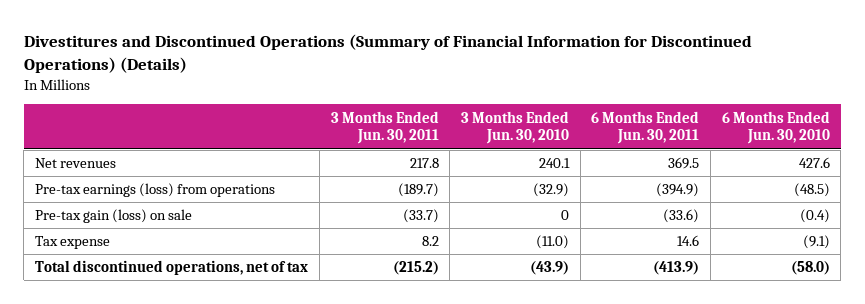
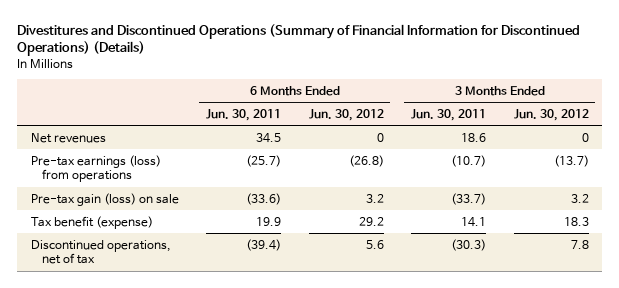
- | 3 Months Ended Jun. 30, 2011 | 3 Months Ended Jun. 30, 2010 | 6 Months Ended Jun. 30, 2011 | 6 Months Ended Jun. 30, 2010
+ | 6 Months Ended Jun. 30, 2011 | 6 Months Ended Jun. 30, 2012 | 3 Months Ended Jun. 30, 2011 | 3 Months Ended Jun. 30, 2012
- Net revenues | 217.8 | 240.1 | 369.5 | 427.6
- Pre-tax earnings (loss) from operations | (189.7) | (32.9) | (394.9) | (48.5)
+ Net revenues | 34.5 | 0 | 18.6 | 0
+ Pre-tax earnings (loss) from operations | (25.7) | (26.8) | (10.7) | (13.7)
- Tax expense | 8.2 | (11.0) | 14.6 | (9.1)
- Total discontinued operations, net of tax | (215.2) | (43.9) | (413.9) | (58.0)
+ Tax benefit (expense) | 19.9 | 29.2 | 14.1 | 18.3
+ Discontinued operations, net of tax | (39.4) | 5.6 | (30.3) | 7.8

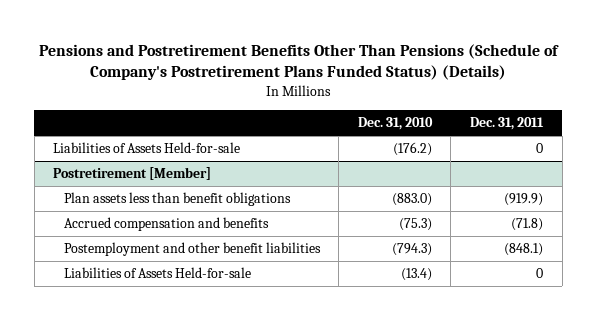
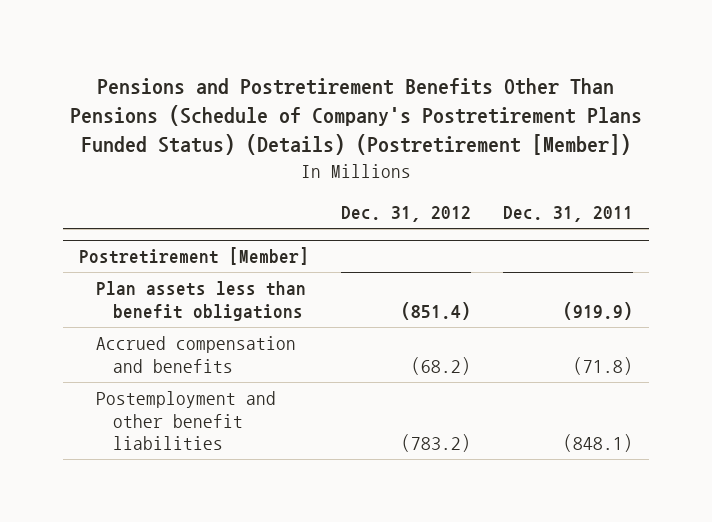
- Pensions and Postretirement Benefits Other Than Pensions (Schedule of Company's Postretirement Plans Funded Status) (Details)
+ Pensions and Postretirement Benefits Other Than Pensions (Schedule of Company's Postretirement Plans Funded Status) (Details) (Postretirement [Member])
- | Dec. 31, 2010 | Dec. 31, 2011
+ | Dec. 31, 2012 | Dec. 31, 2011
- Liabilities of Assets Held-for-sale | (176.2) | 0
@ Postretirement [Member]
- Liabilities of Assets Held-for-sale | (13.4) | 0

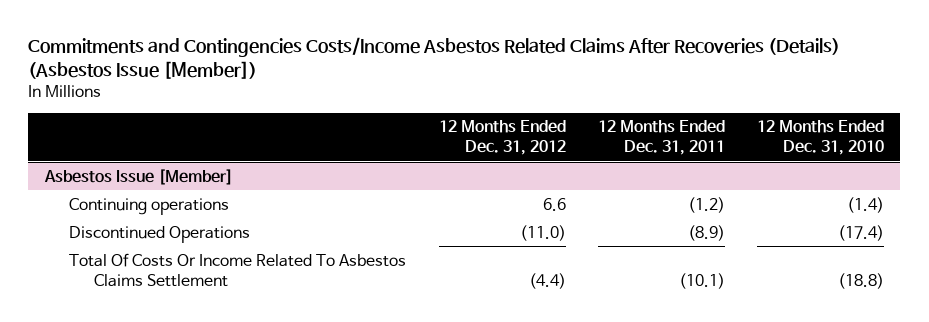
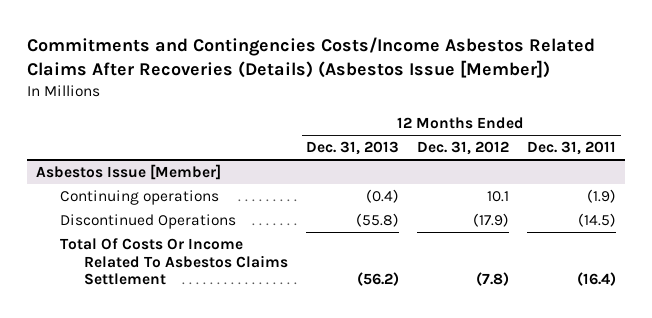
- | 12 Months Ended Dec. 31, 2012 | 12 Months Ended Dec. 31, 2011 | 12 Months Ended Dec. 31, 2010
+ | 12 Months Ended Dec. 31, 2013 | 12 Months Ended Dec. 31, 2012 | 12 Months Ended Dec. 31, 2011
@ Asbestos Issue [Member]
- Continuing operations | 6.6 | (1.2) | (1.4)
- Discontinued Operations | (11.0) | (8.9) | (17.4)
- Total Of Costs Or Income Related To Asbestos Claims Settlement | (4.4) | (10.1) | (18.8)
+ Continuing operations | (0.4) | 10.1 | (1.9)
+ Discontinued Operations | (55.8) | (17.9) | (14.5)
+ Total Of Costs Or Income Related To Asbestos Claims Settlement | (56.2) | (7.8) | (16.4)

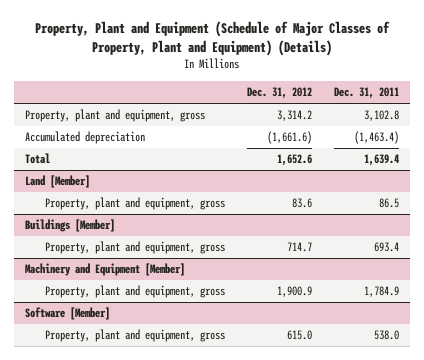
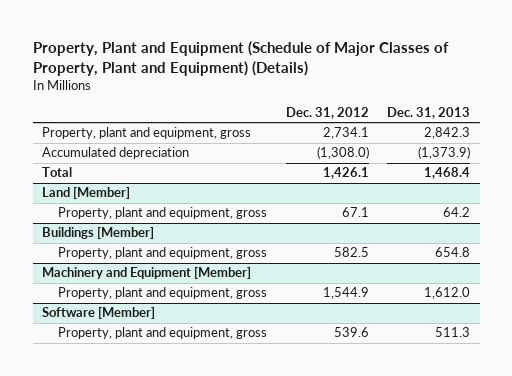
- | Dec. 31, 2012 | Dec. 31, 2011
+ | Dec. 31, 2012 | Dec. 31, 2013
- Property, plant and equipment, gross | 3,314.2 | 3,102.8
- Accumulated depreciation | (1,661.6) | (1,463.4)
- Total | 1,652.6 | 1,639.4
+ Property, plant and equipment, gross | 2,734.1 | 2,842.3
+ Accumulated depreciation | (1,308.0) | (1,373.9)
+ Total | 1,426.1 | 1,468.4
@ Land [Member]
- Property, plant and equipment, gross | 83.6 | 86.5
+ Property, plant and equipment, gross | 67.1 | 64.2
@ Buildings [Member]
- Property, plant and equipment, gross | 714.7 | 693.4
+ Property, plant and equipment, gross | 582.5 | 654.8
@ Machinery and Equipment [Member]
- Property, plant and equipment, gross | 1,900.9 | 1,784.9
+ Property, plant and equipment, gross | 1,544.9 | 1,612.0
@ Software [Member]
- Property, plant and equipment, gross | 615.0 | 538.0
+ Property, plant and equipment, gross | 539.6 | 511.3

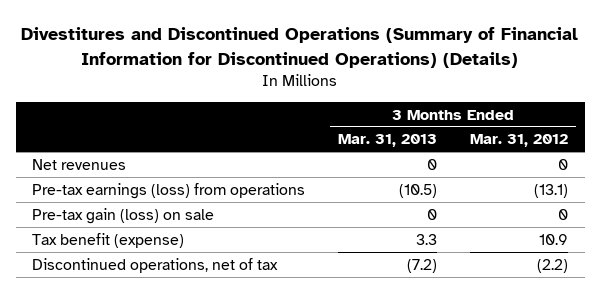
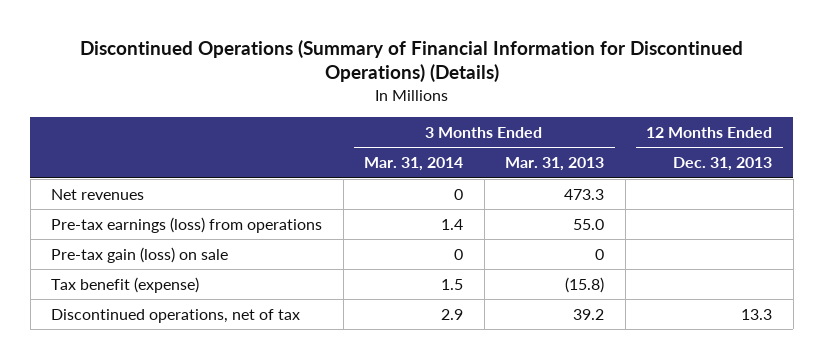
- Divestitures and Discontinued Operations (Summary of Financial Information for Discontinued Operations) (Details)
+ Discontinued Operations (Summary of Financial Information for Discontinued Operations) (Details)
- | 3 Months Ended Mar. 31, 2013 | 3 Months Ended Mar. 31, 2012
+ | 3 Months Ended Mar. 31, 2014 | 3 Months Ended Mar. 31, 2013 | 12 Months Ended Dec. 31, 2013
- Net revenues | 0 | 0
- Pre-tax earnings (loss) from operations | (10.5) | (13.1)
+ Net revenues | 0 | 473.3 |
+ Pre-tax earnings (loss) from operations | 1.4 | 55.0 |
- Tax benefit (expense) | 3.3 | 10.9
- Discontinued operations, net of tax | (7.2) | (2.2)
+ Tax benefit (expense) | 1.5 | (15.8) |
+ Discontinued operations, net of tax | 2.9 | 39.2 | 13.3

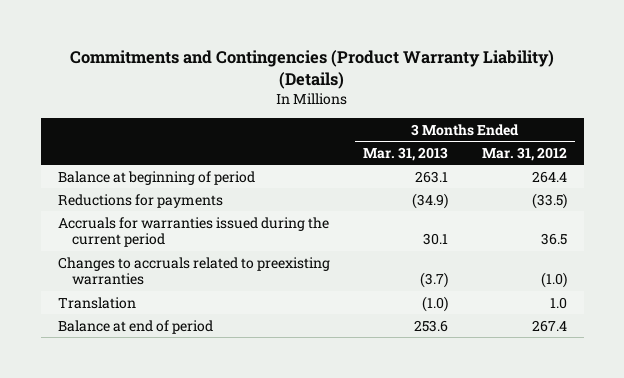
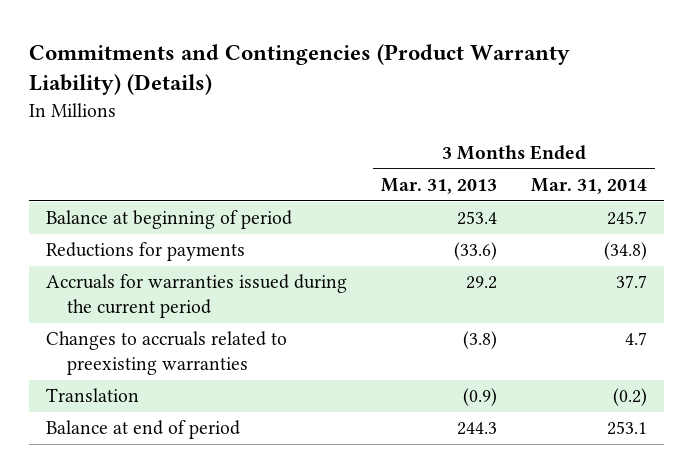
- | 3 Months Ended Mar. 31, 2013 | 3 Months Ended Mar. 31, 2012
+ | 3 Months Ended Mar. 31, 2013 | 3 Months Ended Mar. 31, 2014
- Balance at beginning of period | 263.1 | 264.4
- Reductions for payments | (34.9) | (33.5)
- Accruals for warranties issued during the current period | 30.1 | 36.5
- Changes to accruals related to preexisting warranties | (3.7) | (1.0)
- Translation | (1.0) | 1.0
- Balance at end of period | 253.6 | 267.4
+ Balance at beginning of period | 253.4 | 245.7
+ Reductions for payments | (33.6) | (34.8)
+ Accruals for warranties issued during the current period | 29.2 | 37.7
+ Changes to accruals related to preexisting warranties | (3.8) | 4.7
+ Translation | (0.9) | (0.2)
+ Balance at end of period | 244.3 | 253.1

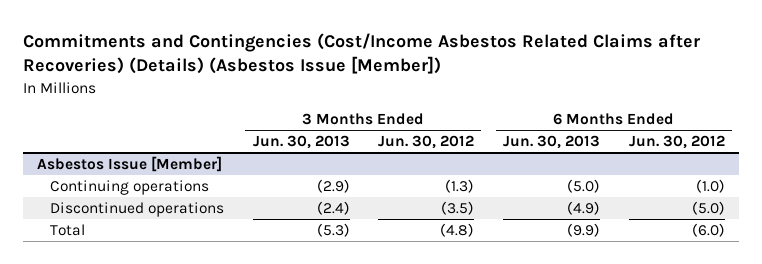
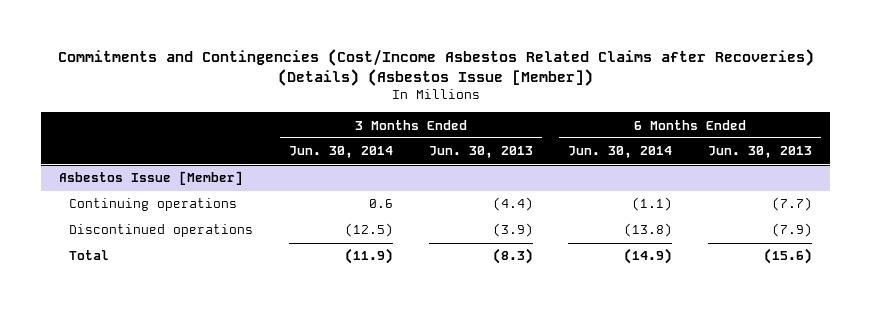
- | 3 Months Ended Jun. 30, 2013 | 3 Months Ended Jun. 30, 2012 | 6 Months Ended Jun. 30, 2013 | 6 Months Ended Jun. 30, 2012
+ | 3 Months Ended Jun. 30, 2014 | 3 Months Ended Jun. 30, 2013 | 6 Months Ended Jun. 30, 2014 | 6 Months Ended Jun. 30, 2013
@ Asbestos Issue [Member]
- Continuing operations | (2.9) | (1.3) | (5.0) | (1.0)
- Discontinued operations | (2.4) | (3.5) | (4.9) | (5.0)
- Total | (5.3) | (4.8) | (9.9) | (6.0)
+ Continuing operations | 0.6 | (4.4) | (1.1) | (7.7)
+ Discontinued operations | (12.5) | (3.9) | (13.8) | (7.9)
+ Total | (11.9) | (8.3) | (14.9) | (15.6)

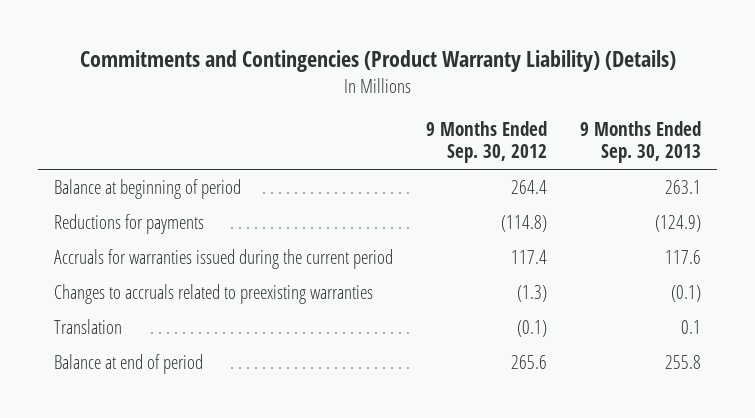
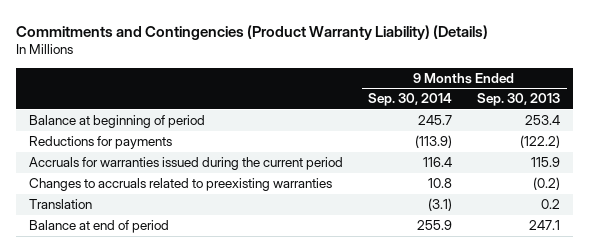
- | 9 Months Ended Sep. 30, 2012 | 9 Months Ended Sep. 30, 2013
+ | 9 Months Ended Sep. 30, 2014 | 9 Months Ended Sep. 30, 2013
- Balance at beginning of period | 264.4 | 263.1
- Reductions for payments | (114.8) | (124.9)
- Accruals for warranties issued during the current period | 117.4 | 117.6
- Changes to accruals related to preexisting warranties | (1.3) | (0.1)
- Translation | (0.1) | 0.1
- Balance at end of period | 265.6 | 255.8
+ Balance at beginning of period | 245.7 | 253.4
+ Reductions for payments | (113.9) | (122.2)
+ Accruals for warranties issued during the current period | 116.4 | 115.9
+ Changes to accruals related to preexisting warranties | 10.8 | (0.2)
+ Translation | (3.1) | 0.2
+ Balance at end of period | 255.9 | 247.1

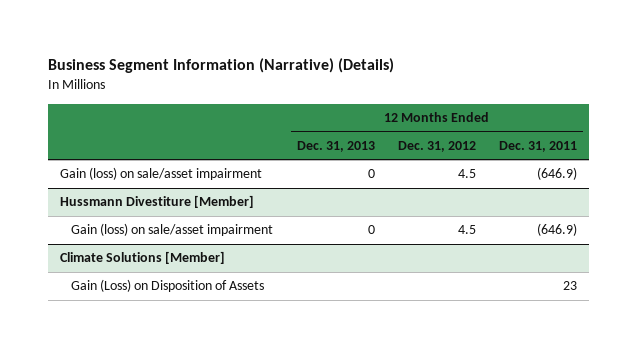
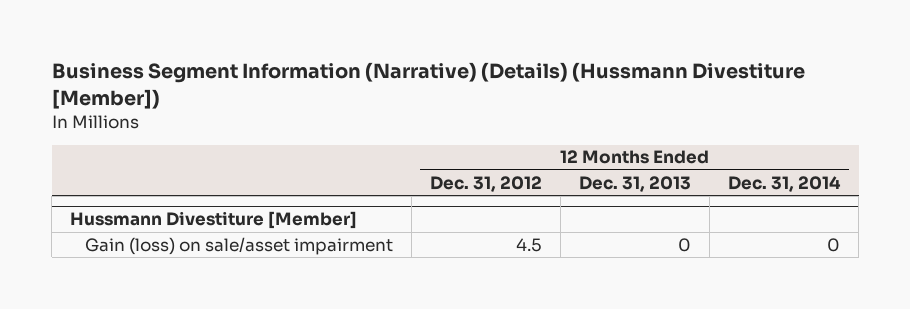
- Business Segment Information (Narrative) (Details)
+ Business Segment Information (Narrative) (Details) (Hussmann Divestiture [Member])
- | 12 Months Ended Dec. 31, 2013 | 12 Months Ended Dec. 31, 2012 | 12 Months Ended Dec. 31, 2011
+ | 12 Months Ended Dec. 31, 2012 | 12 Months Ended Dec. 31, 2013 | 12 Months Ended Dec. 31, 2014
- Gain (loss) on sale/asset impairment | 0 | 4.5 | (646.9)
- Climate Solutions [Member]
- Gain (Loss) on Disposition of Assets | | | 23

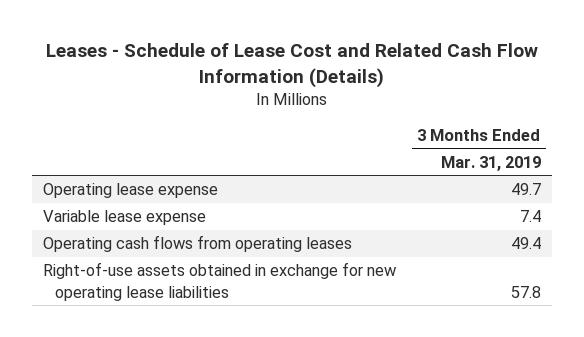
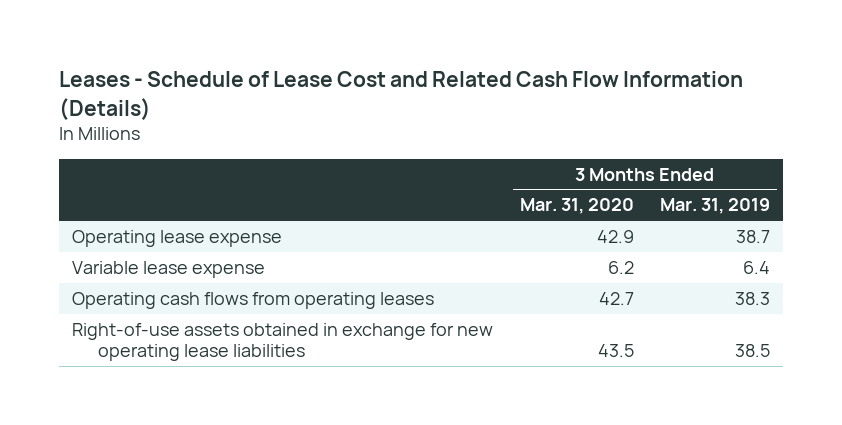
- | 3 Months Ended Mar. 31, 2019
+ | 3 Months Ended Mar. 31, 2020 | 3 Months Ended Mar. 31, 2019
- Operating lease expense | 49.7
- Variable lease expense | 7.4
- Operating cash flows from operating leases | 49.4
- Right-of-use assets obtained in exchange for new operating lease liabilities | 57.8
+ Operating lease expense | 42.9 | 38.7
+ Variable lease expense | 6.2 | 6.4
+ Operating cash flows from operating leases | 42.7 | 38.3
+ Right-of-use assets obtained in exchange for new operating lease liabilities | 43.5 | 38.5

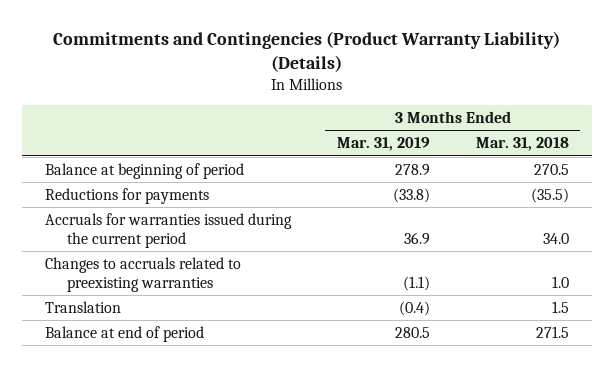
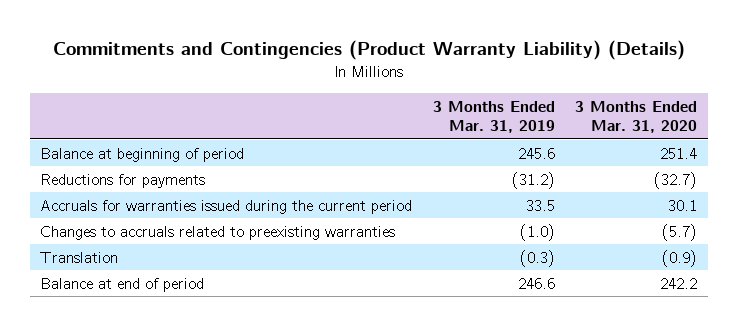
- | 3 Months Ended Mar. 31, 2019 | 3 Months Ended Mar. 31, 2018
+ | 3 Months Ended Mar. 31, 2019 | 3 Months Ended Mar. 31, 2020
- Balance at beginning of period | 278.9 | 270.5
- Reductions for payments | (33.8) | (35.5)
- Accruals for warranties issued during the current period | 36.9 | 34.0
- Changes to accruals related to preexisting warranties | (1.1) | 1.0
- Translation | (0.4) | 1.5
- Balance at end of period | 280.5 | 271.5
+ Balance at beginning of period | 245.6 | 251.4
+ Reductions for payments | (31.2) | (32.7)
+ Accruals for warranties issued during the current period | 33.5 | 30.1
+ Changes to accruals related to preexisting warranties | (1.0) | (5.7)
+ Translation | (0.3) | (0.9)
+ Balance at end of period | 246.6 | 242.2

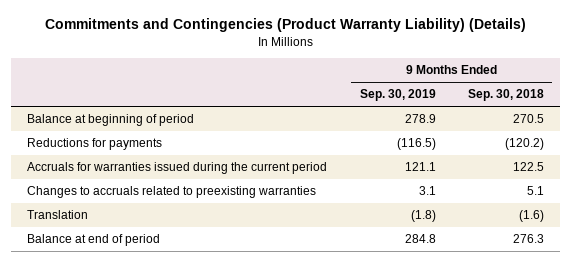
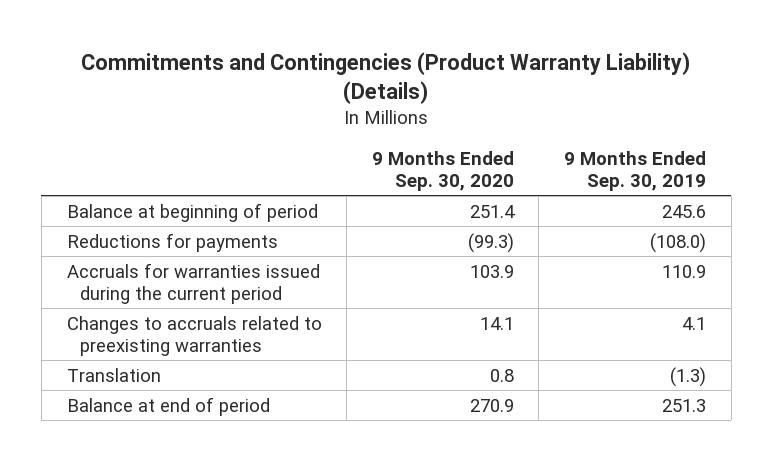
- | 9 Months Ended Sep. 30, 2019 | 9 Months Ended Sep. 30, 2018
+ | 9 Months Ended Sep. 30, 2020 | 9 Months Ended Sep. 30, 2019
- Balance at beginning of period | 278.9 | 270.5
- Reductions for payments | (116.5) | (120.2)
- Accruals for warranties issued during the current period | 121.1 | 122.5
- Changes to accruals related to preexisting warranties | 3.1 | 5.1
- Translation | (1.8) | (1.6)
- Balance at end of period | 284.8 | 276.3
+ Balance at beginning of period | 251.4 | 245.6
+ Reductions for payments | (99.3) | (108.0)
+ Accruals for warranties issued during the current period | 103.9 | 110.9
+ Changes to accruals related to preexisting warranties | 14.1 | 4.1
+ Translation | 0.8 | (1.3)
+ Balance at end of period | 270.9 | 251.3

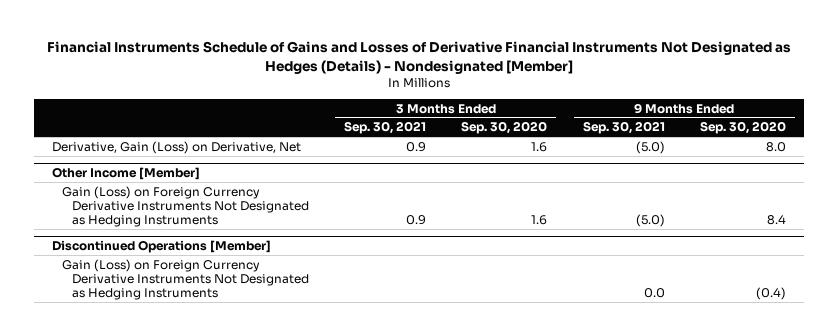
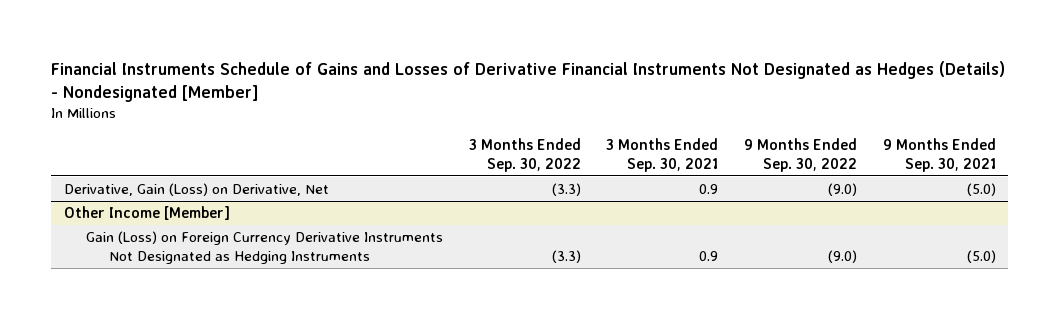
- | 3 Months Ended Sep. 30, 2021 | 3 Months Ended Sep. 30, 2020 | 9 Months Ended Sep. 30, 2021 | 9 Months Ended Sep. 30, 2020
+ | 3 Months Ended Sep. 30, 2022 | 3 Months Ended Sep. 30, 2021 | 9 Months Ended Sep. 30, 2022 | 9 Months Ended Sep. 30, 2021
- Discontinued Operations [Member]
- Gain (Loss) on Foreign Currency Derivative Instruments Not Designated as Hedging Instruments | | | 0.0 | (0.4)

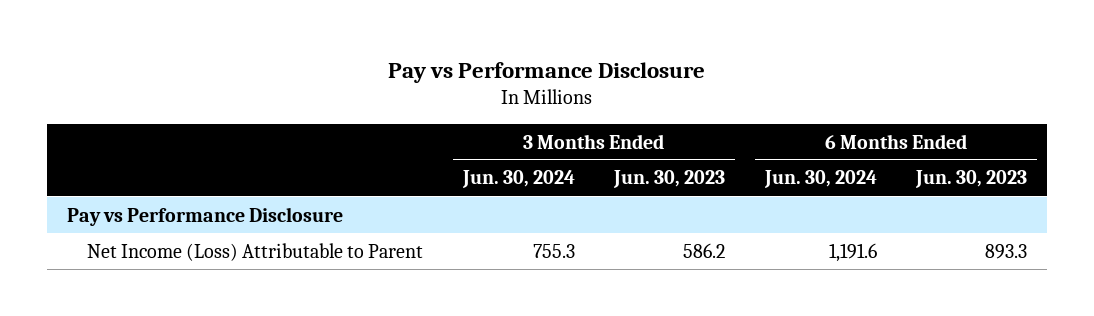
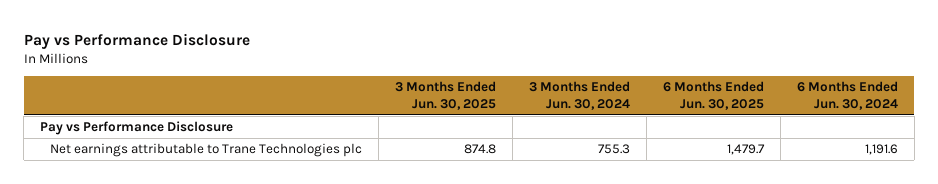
- | 3 Months Ended Jun. 30, 2024 | 3 Months Ended Jun. 30, 2023 | 6 Months Ended Jun. 30, 2024 | 6 Months Ended Jun. 30, 2023
+ | 3 Months Ended Jun. 30, 2025 | 3 Months Ended Jun. 30, 2024 | 6 Months Ended Jun. 30, 2025 | 6 Months Ended Jun. 30, 2024
- Net Income (Loss) Attributable to Parent | 755.3 | 586.2 | 1,191.6 | 893.3
+ Net earnings attributable to Trane Technologies plc | 874.8 | 755.3 | 1,479.7 | 1,191.6

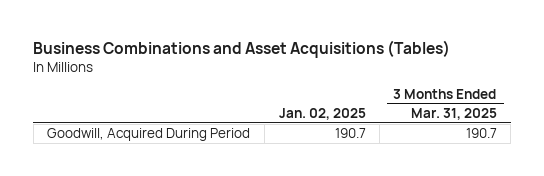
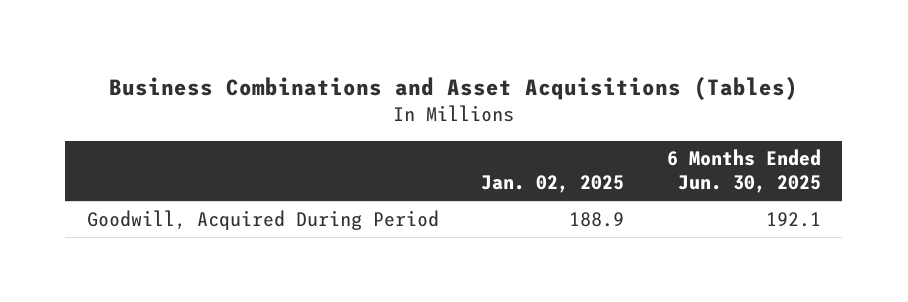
- | Jan. 02, 2025 | 3 Months Ended Mar. 31, 2025
+ | Jan. 02, 2025 | 6 Months Ended Jun. 30, 2025
- Goodwill, Acquired During Period | 190.7 | 190.7
+ Goodwill, Acquired During Period | 188.9 | 192.1

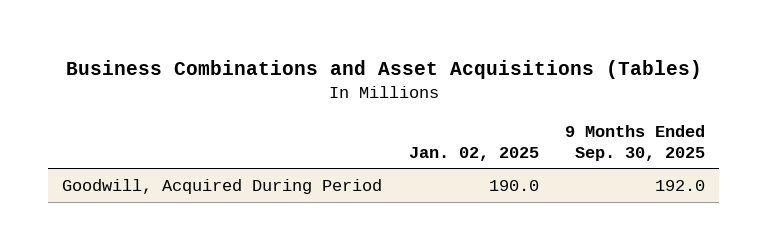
- | Jan. 02, 2025 | 6 Months Ended Jun. 30, 2025
+ | Jan. 02, 2025 | 9 Months Ended Sep. 30, 2025
- Goodwill, Acquired During Period | 188.9 | 192.1
+ Goodwill, Acquired During Period | 190.0 | 192.0

